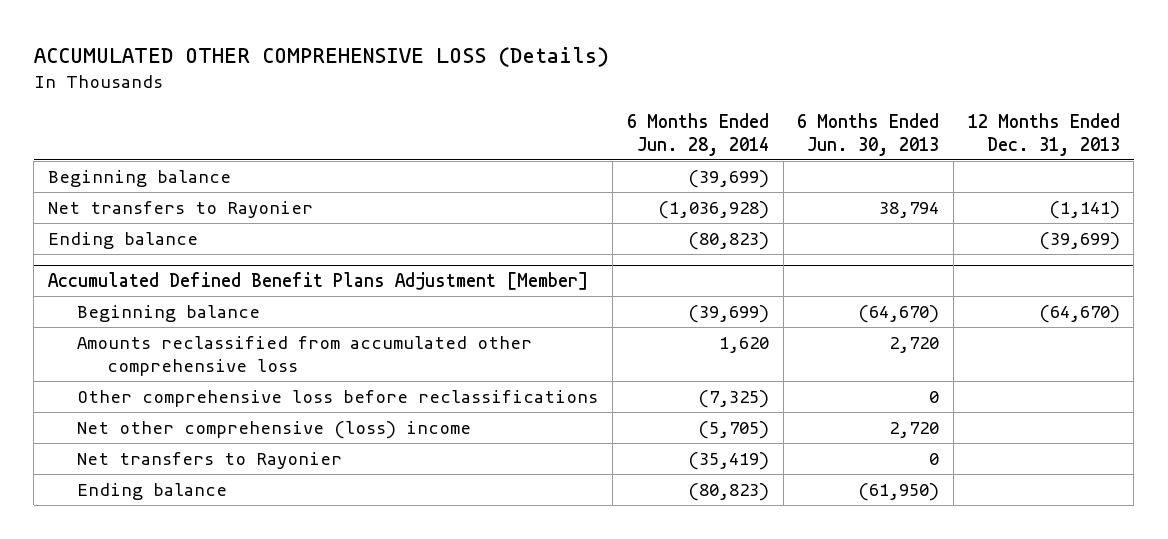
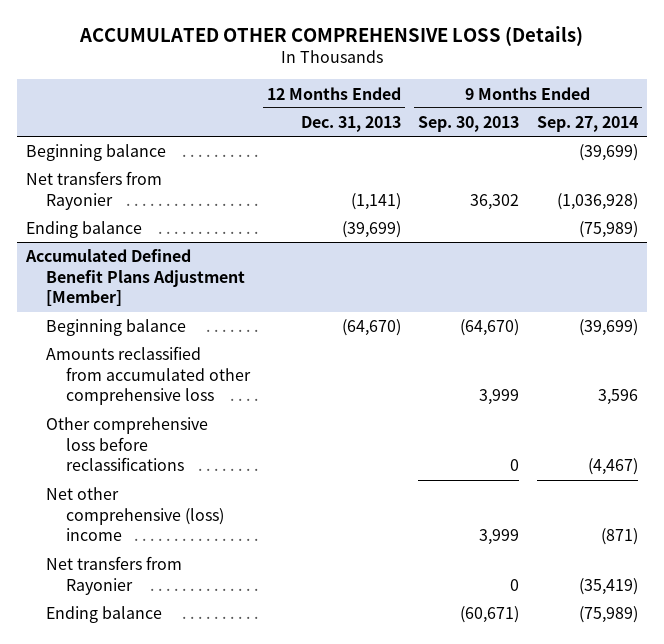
- | 6 Months Ended Jun. 28, 2014 | 6 Months Ended Jun. 30, 2013 | 12 Months Ended Dec. 31, 2013
+ | 12 Months Ended Dec. 31, 2013 | 9 Months Ended Sep. 30, 2013 | 9 Months Ended Sep. 27, 2014
- Net transfers to Rayonier | (1,036,928) | 38,794 | (1,141)
+ Net transfers from Rayonier | (1,141) | 36,302 | (1,036,928)
@ Accumulated Defined Benefit Plans Adjustment [Member]
- Net transfers to Rayonier | (35,419) | 0 |
+ Net transfers from Rayonier | | 0 | (35,419)

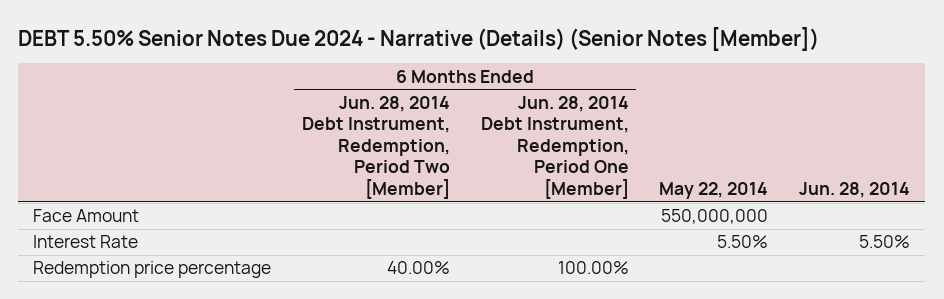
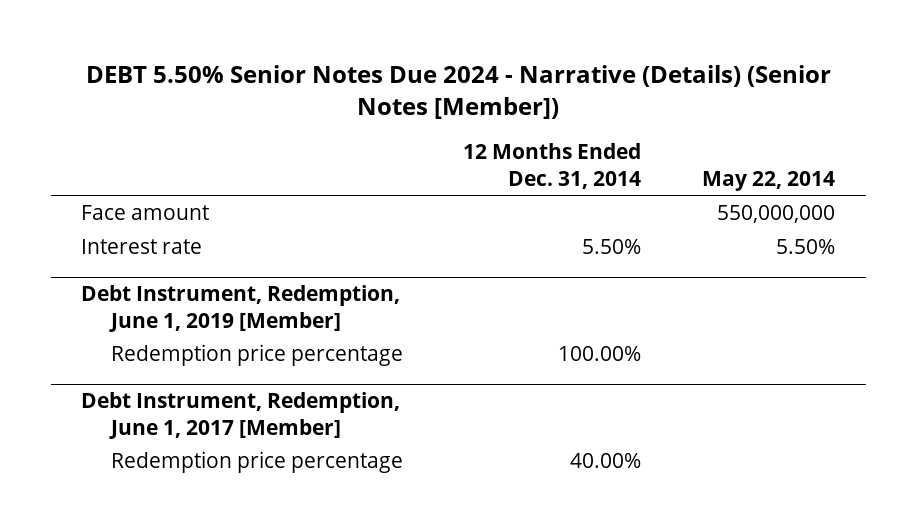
- | 6 Months Ended Jun. 28, 2014 Debt Instrument, Redemption, Period Two [Member] | 6 Months Ended Jun. 28, 2014 Debt Instrument, Redemption, Period One [Member] | May 22, 2014 | Jun. 28, 2014
+ | 12 Months Ended Dec. 31, 2014 | May 22, 2014
- Face Amount | | | 550,000,000 |
- Interest Rate | | | 5.50% | 5.50%
- Redemption price percentage | 40.00% | 100.00% | |
+ Face amount | | 550,000,000
+ Interest rate | 5.50% | 5.50%
+ Debt Instrument, Redemption, June 1, 2019 [Member]
+ Redemption price percentage | 100.00% |
+ Debt Instrument, Redemption, June 1, 2017 [Member]
+ Redemption price percentage | 40.00% |

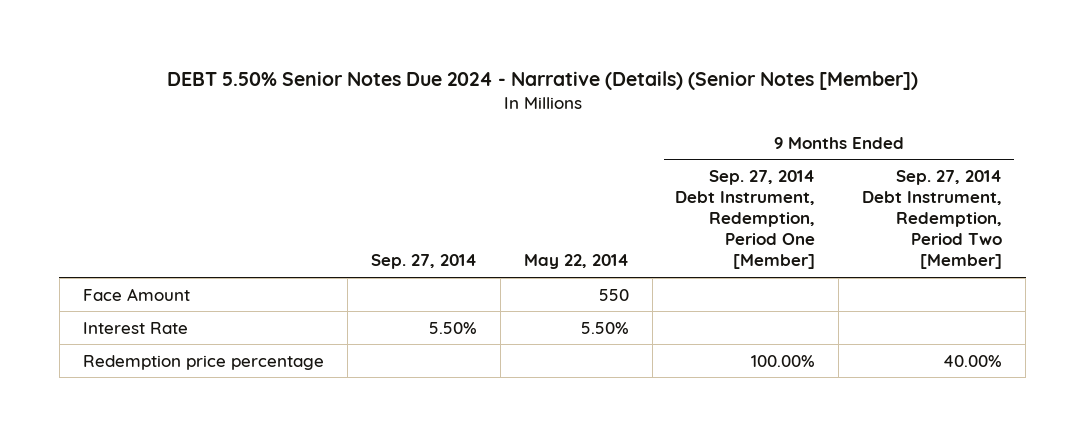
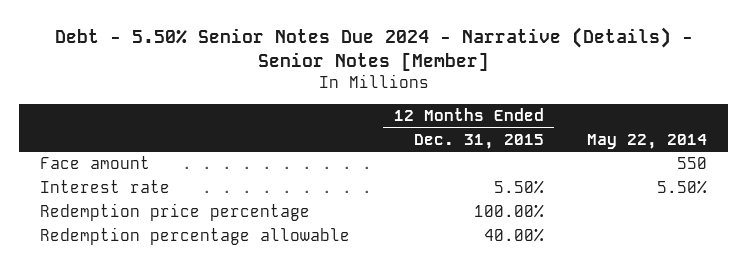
- DEBT 5.50% Senior Notes Due 2024 - Narrative (Details) (Senior Notes [Member])
+ Debt - 5.50% Senior Notes Due 2024 - Narrative (Details) - Senior Notes [Member]
- | Sep. 27, 2014 | May 22, 2014 | 9 Months Ended Sep. 27, 2014 Debt Instrument, Redemption, Period One [Member] | 9 Months Ended Sep. 27, 2014 Debt Instrument, Redemption, Period Two [Member]
+ | 12 Months Ended Dec. 31, 2015 | May 22, 2014
- Face Amount | | 550 | |
- Interest Rate | 5.50% | 5.50% | |
+ Face amount | | 550
+ Interest rate | 5.50% | 5.50%
+ Redemption percentage allowable | 40.00% |

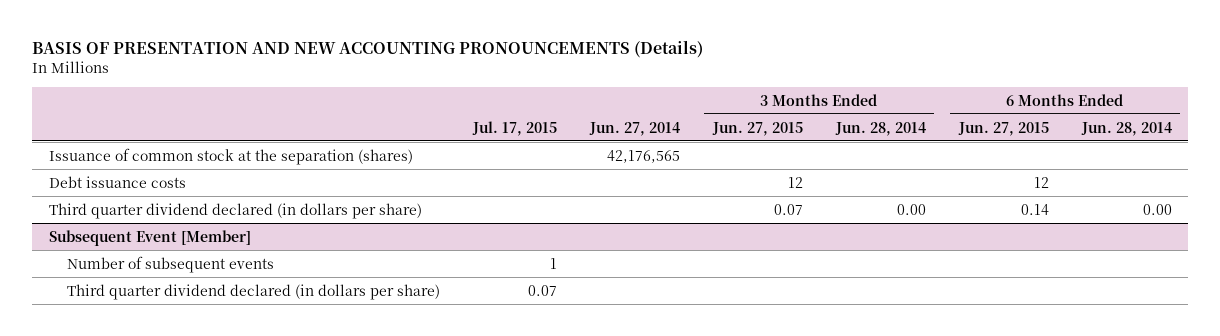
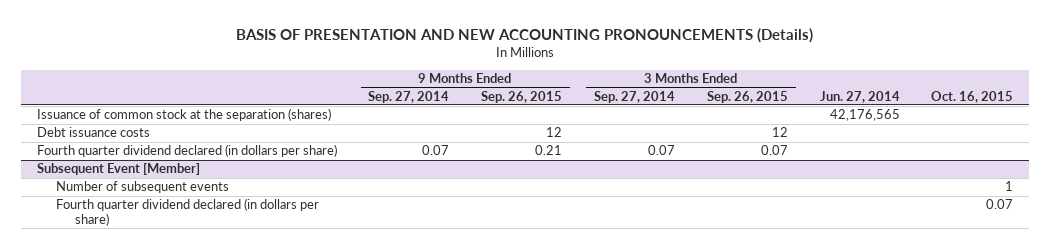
- | Jul. 17, 2015 | Jun. 27, 2014 | 3 Months Ended Jun. 27, 2015 | 3 Months Ended Jun. 28, 2014 | 6 Months Ended Jun. 27, 2015 | 6 Months Ended Jun. 28, 2014
+ | 9 Months Ended Sep. 27, 2014 | 9 Months Ended Sep. 26, 2015 | 3 Months Ended Sep. 27, 2014 | 3 Months Ended Sep. 26, 2015 | Jun. 27, 2014 | Oct. 16, 2015
- Third quarter dividend declared (in dollars per share) | | | 0.07 | 0.00 | 0.14 | 0.00
+ Fourth quarter dividend declared (in dollars per share) | 0.07 | 0.21 | 0.07 | 0.07 | |
@ Subsequent Event [Member]
- Third quarter dividend declared (in dollars per share) | 0.07 | | | | |
+ Fourth quarter dividend declared (in dollars per share) | | | | | | 0.07

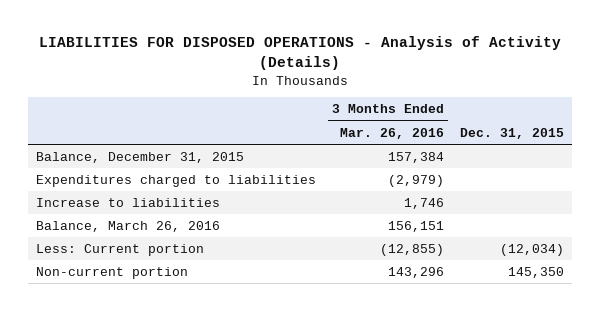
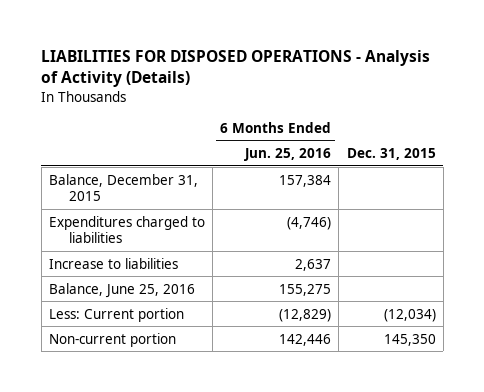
- | 3 Months Ended Mar. 26, 2016 | Dec. 31, 2015
+ | 6 Months Ended Jun. 25, 2016 | Dec. 31, 2015
- Balance, March 26, 2016 | 156,151 |
+ Balance, June 25, 2016 | 155,275 |

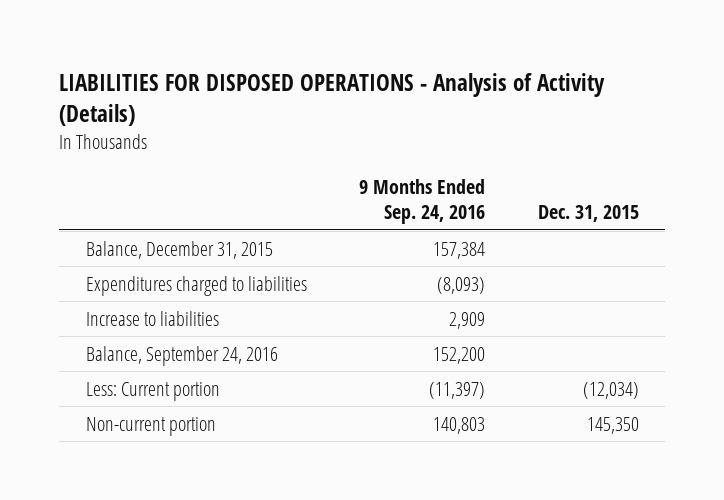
- | 6 Months Ended Jun. 25, 2016 | Dec. 31, 2015
+ | 9 Months Ended Sep. 24, 2016 | Dec. 31, 2015
- Balance, June 25, 2016 | 155,275 |
+ Balance, September 24, 2016 | 152,200 |

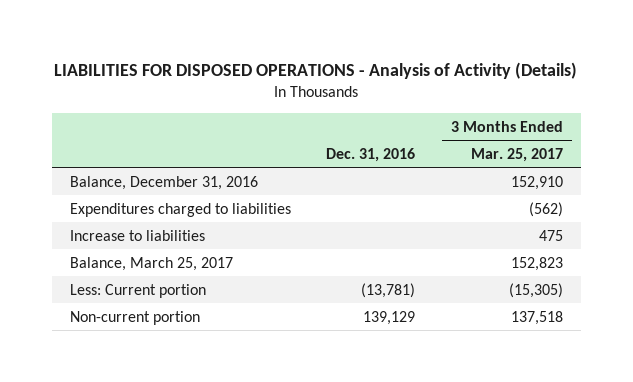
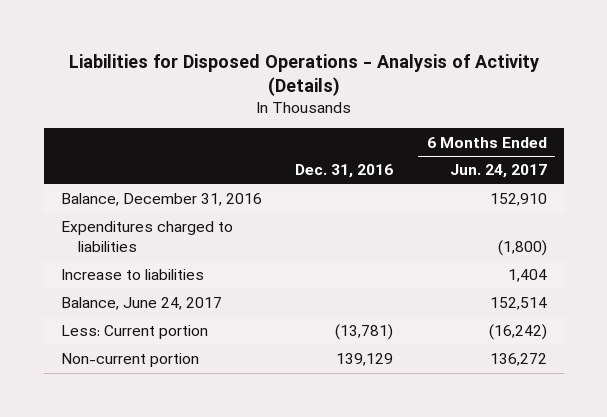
- LIABILITIES FOR DISPOSED OPERATIONS - Analysis of Activity (Details)
+ Liabilities for Disposed Operations - Analysis of Activity (Details)
- | Dec. 31, 2016 | 3 Months Ended Mar. 25, 2017
+ | Dec. 31, 2016 | 6 Months Ended Jun. 24, 2017
- Balance, March 25, 2017 | | 152,823
+ Balance, June 24, 2017 | | 152,514

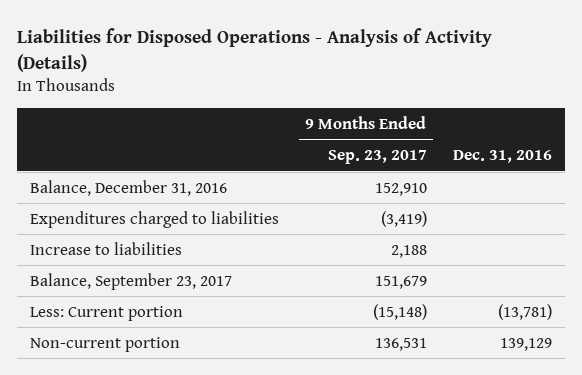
- | Dec. 31, 2016 | 6 Months Ended Jun. 24, 2017
+ | 9 Months Ended Sep. 23, 2017 | Dec. 31, 2016
- Balance, June 24, 2017 | | 152,514
+ Balance, September 23, 2017 | 151,679 |

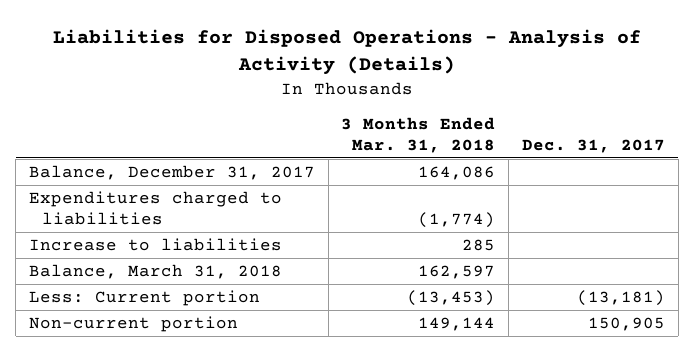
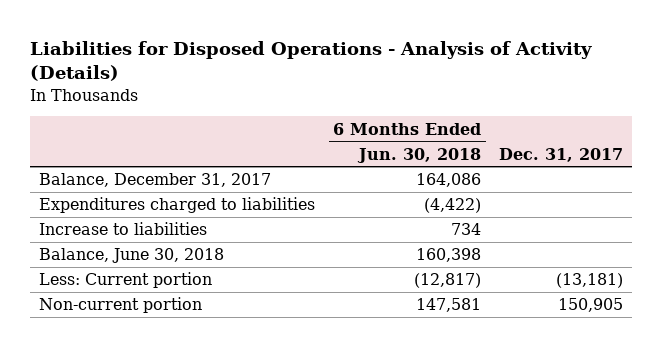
- | 3 Months Ended Mar. 31, 2018 | Dec. 31, 2017
+ | 6 Months Ended Jun. 30, 2018 | Dec. 31, 2017
- Balance, March 31, 2018 | 162,597 |
+ Balance, June 30, 2018 | 160,398 |

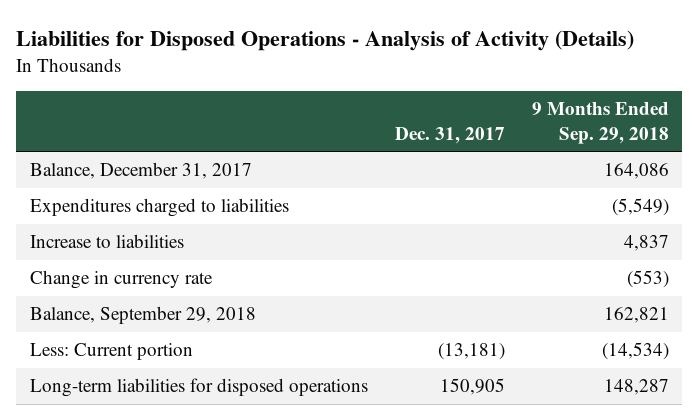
- | 6 Months Ended Jun. 30, 2018 | Dec. 31, 2017
+ | Dec. 31, 2017 | 9 Months Ended Sep. 29, 2018
- Balance, June 30, 2018 | 160,398 |
+ Change in currency rate | | (553)
+ Balance, September 29, 2018 | | 162,821
- Non-current portion | 147,581 | 150,905
+ Long-term liabilities for disposed operations | 150,905 | 148,287

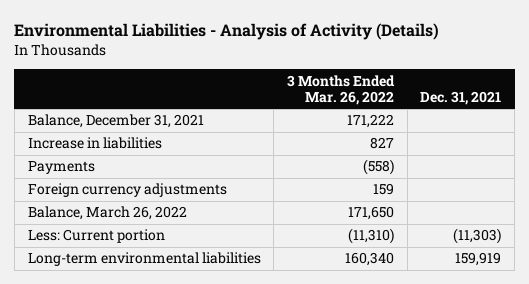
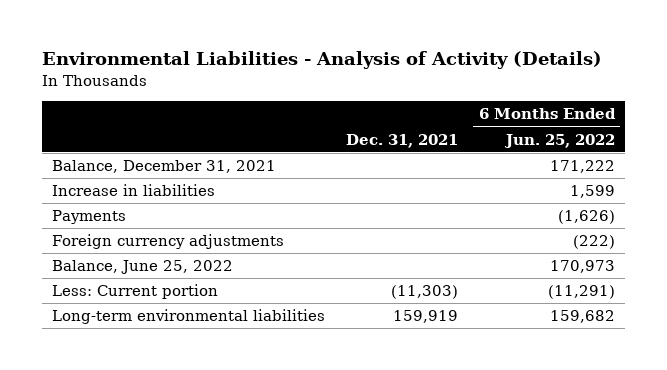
- | 3 Months Ended Mar. 26, 2022 | Dec. 31, 2021
+ | Dec. 31, 2021 | 6 Months Ended Jun. 25, 2022
- Balance, March 26, 2022 | 171,650 |
+ Balance, June 25, 2022 | | 170,973

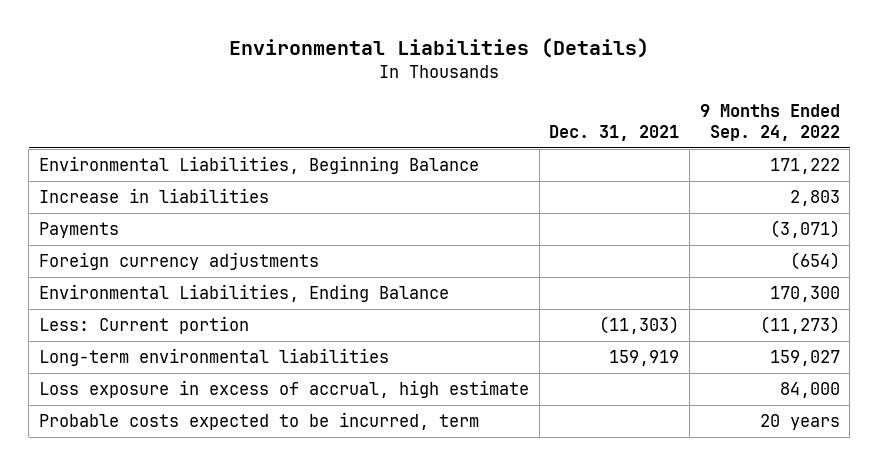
- Environmental Liabilities - Analysis of Activity (Details)
+ Environmental Liabilities (Details)
- | Dec. 31, 2021 | 6 Months Ended Jun. 25, 2022
+ | Dec. 31, 2021 | 9 Months Ended Sep. 24, 2022
- Balance, December 31, 2021 | | 171,222
+ Environmental Liabilities, Beginning Balance | | 171,222
- Balance, June 25, 2022 | | 170,973
+ Environmental Liabilities, Ending Balance | | 170,300
+ Loss exposure in excess of accrual, high estimate | | 84,000
+ Probable costs expected to be incurred, term | | 20 years

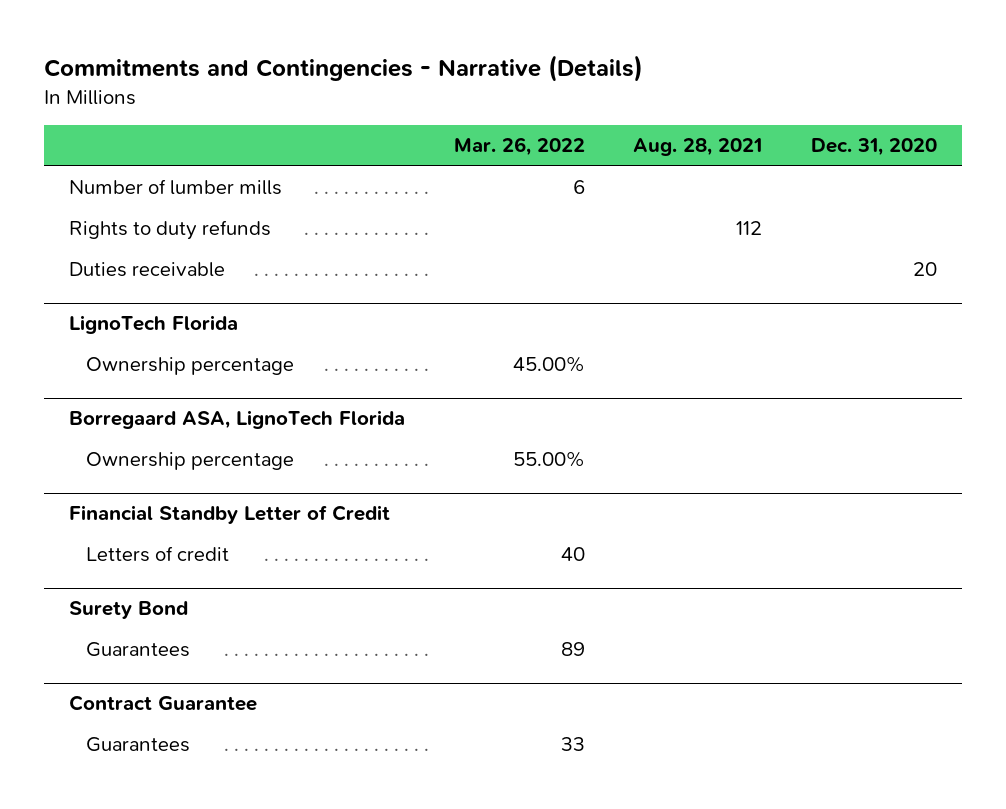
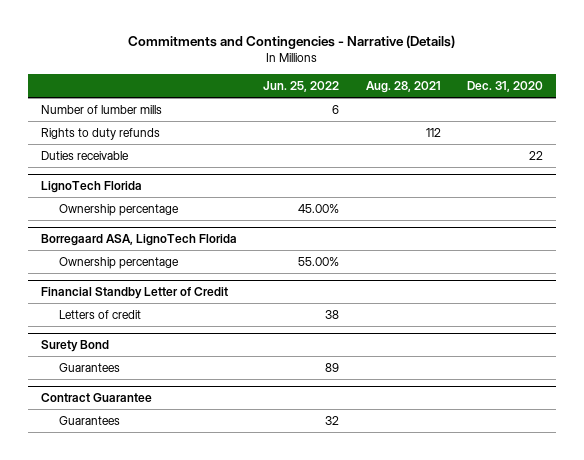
- | Mar. 26, 2022 | Aug. 28, 2021 | Dec. 31, 2020
+ | Jun. 25, 2022 | Aug. 28, 2021 | Dec. 31, 2020
- Duties receivable | | | 20
+ Duties receivable | | | 22

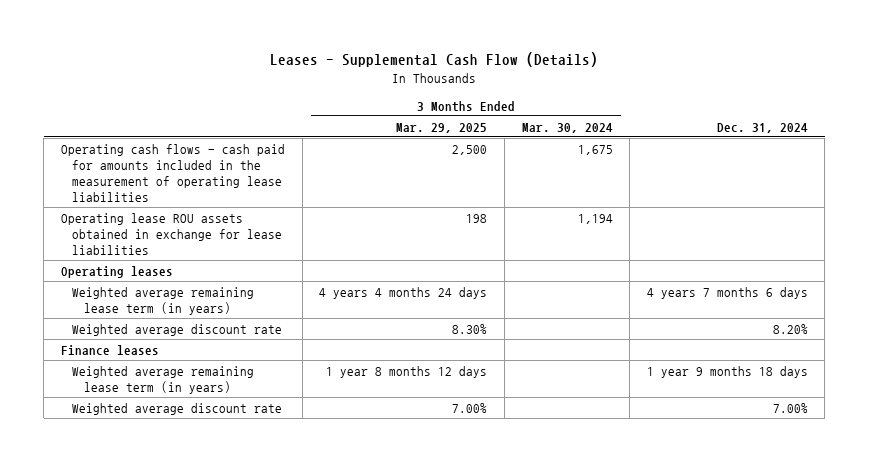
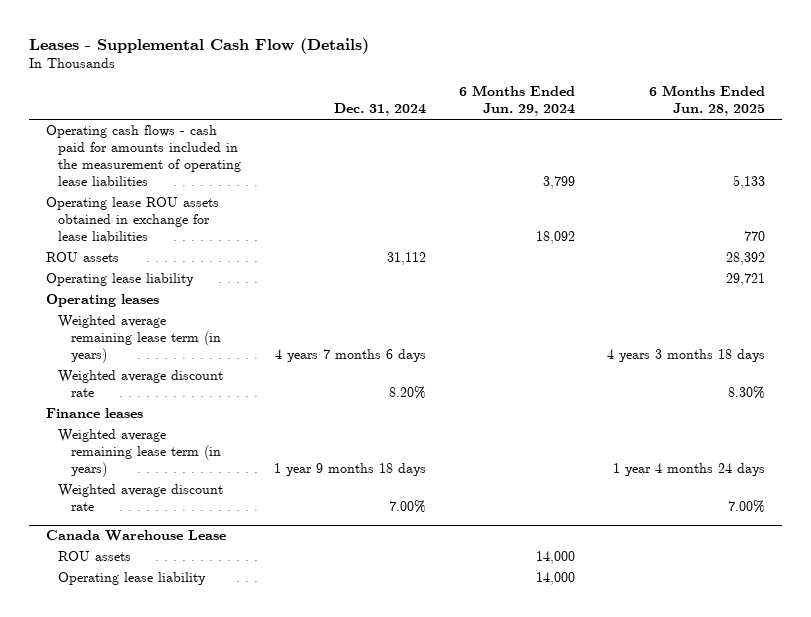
- | 3 Months Ended Mar. 29, 2025 | 3 Months Ended Mar. 30, 2024 | Dec. 31, 2024
+ | Dec. 31, 2024 | 6 Months Ended Jun. 29, 2024 | 6 Months Ended Jun. 28, 2025
+ ROU assets | 31,112 | | 28,392
+ Operating lease liability | | | 29,721
+ Canada Warehouse Lease
+ ROU assets | | 14,000 |
+ Operating lease liability | | 14,000 |

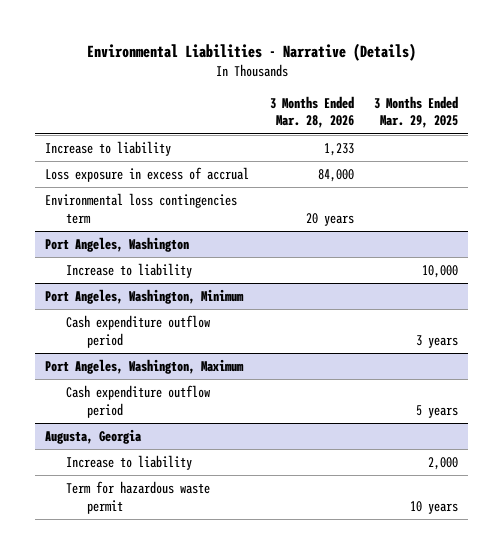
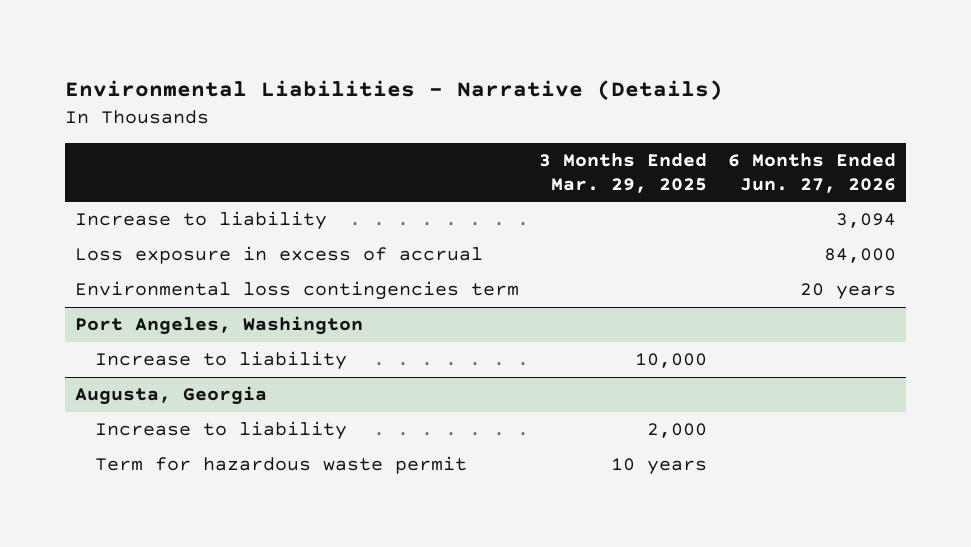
- | 3 Months Ended Mar. 28, 2026 | 3 Months Ended Mar. 29, 2025
+ | 3 Months Ended Mar. 29, 2025 | 6 Months Ended Jun. 27, 2026
- Port Angeles, Washington, Minimum
- Cash expenditure outflow period | | 3 years
- Port Angeles, Washington, Maximum
- Cash expenditure outflow period | | 5 years

